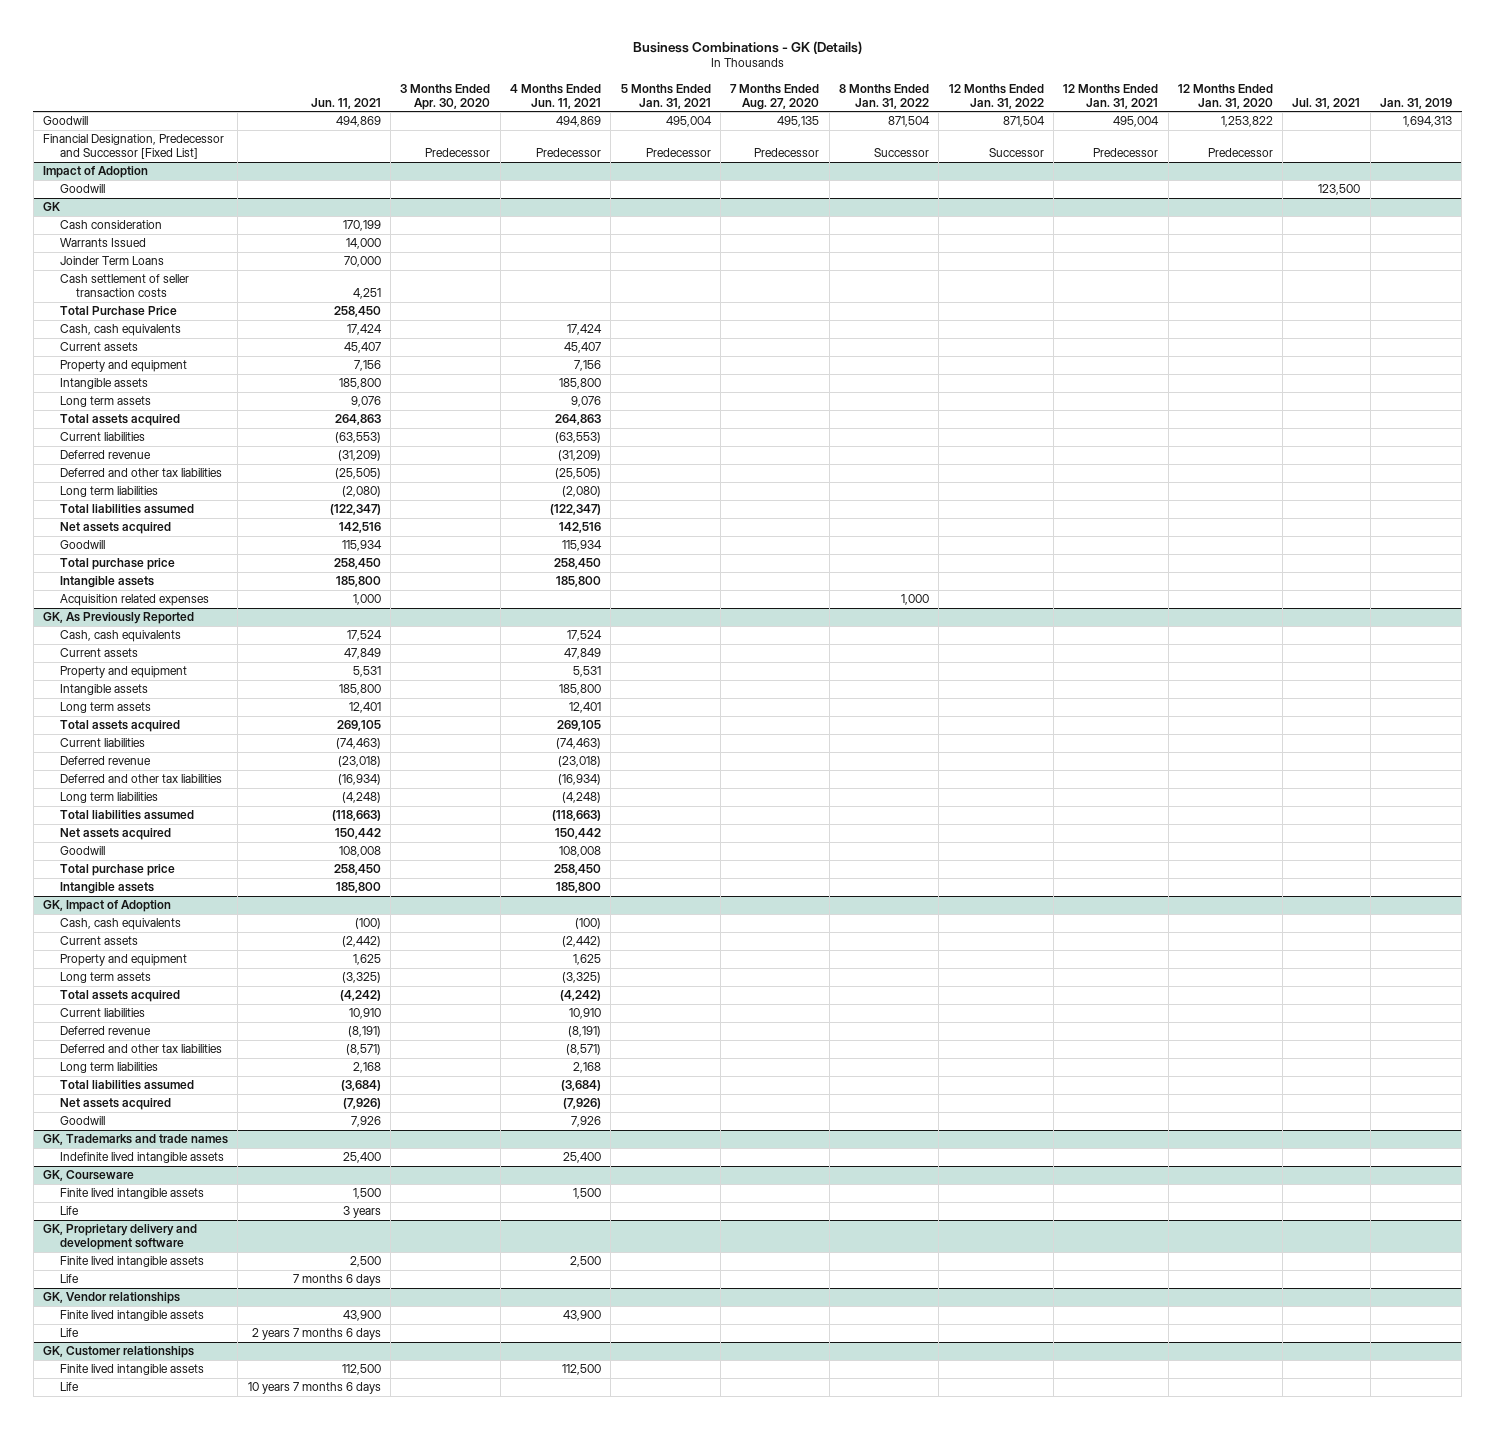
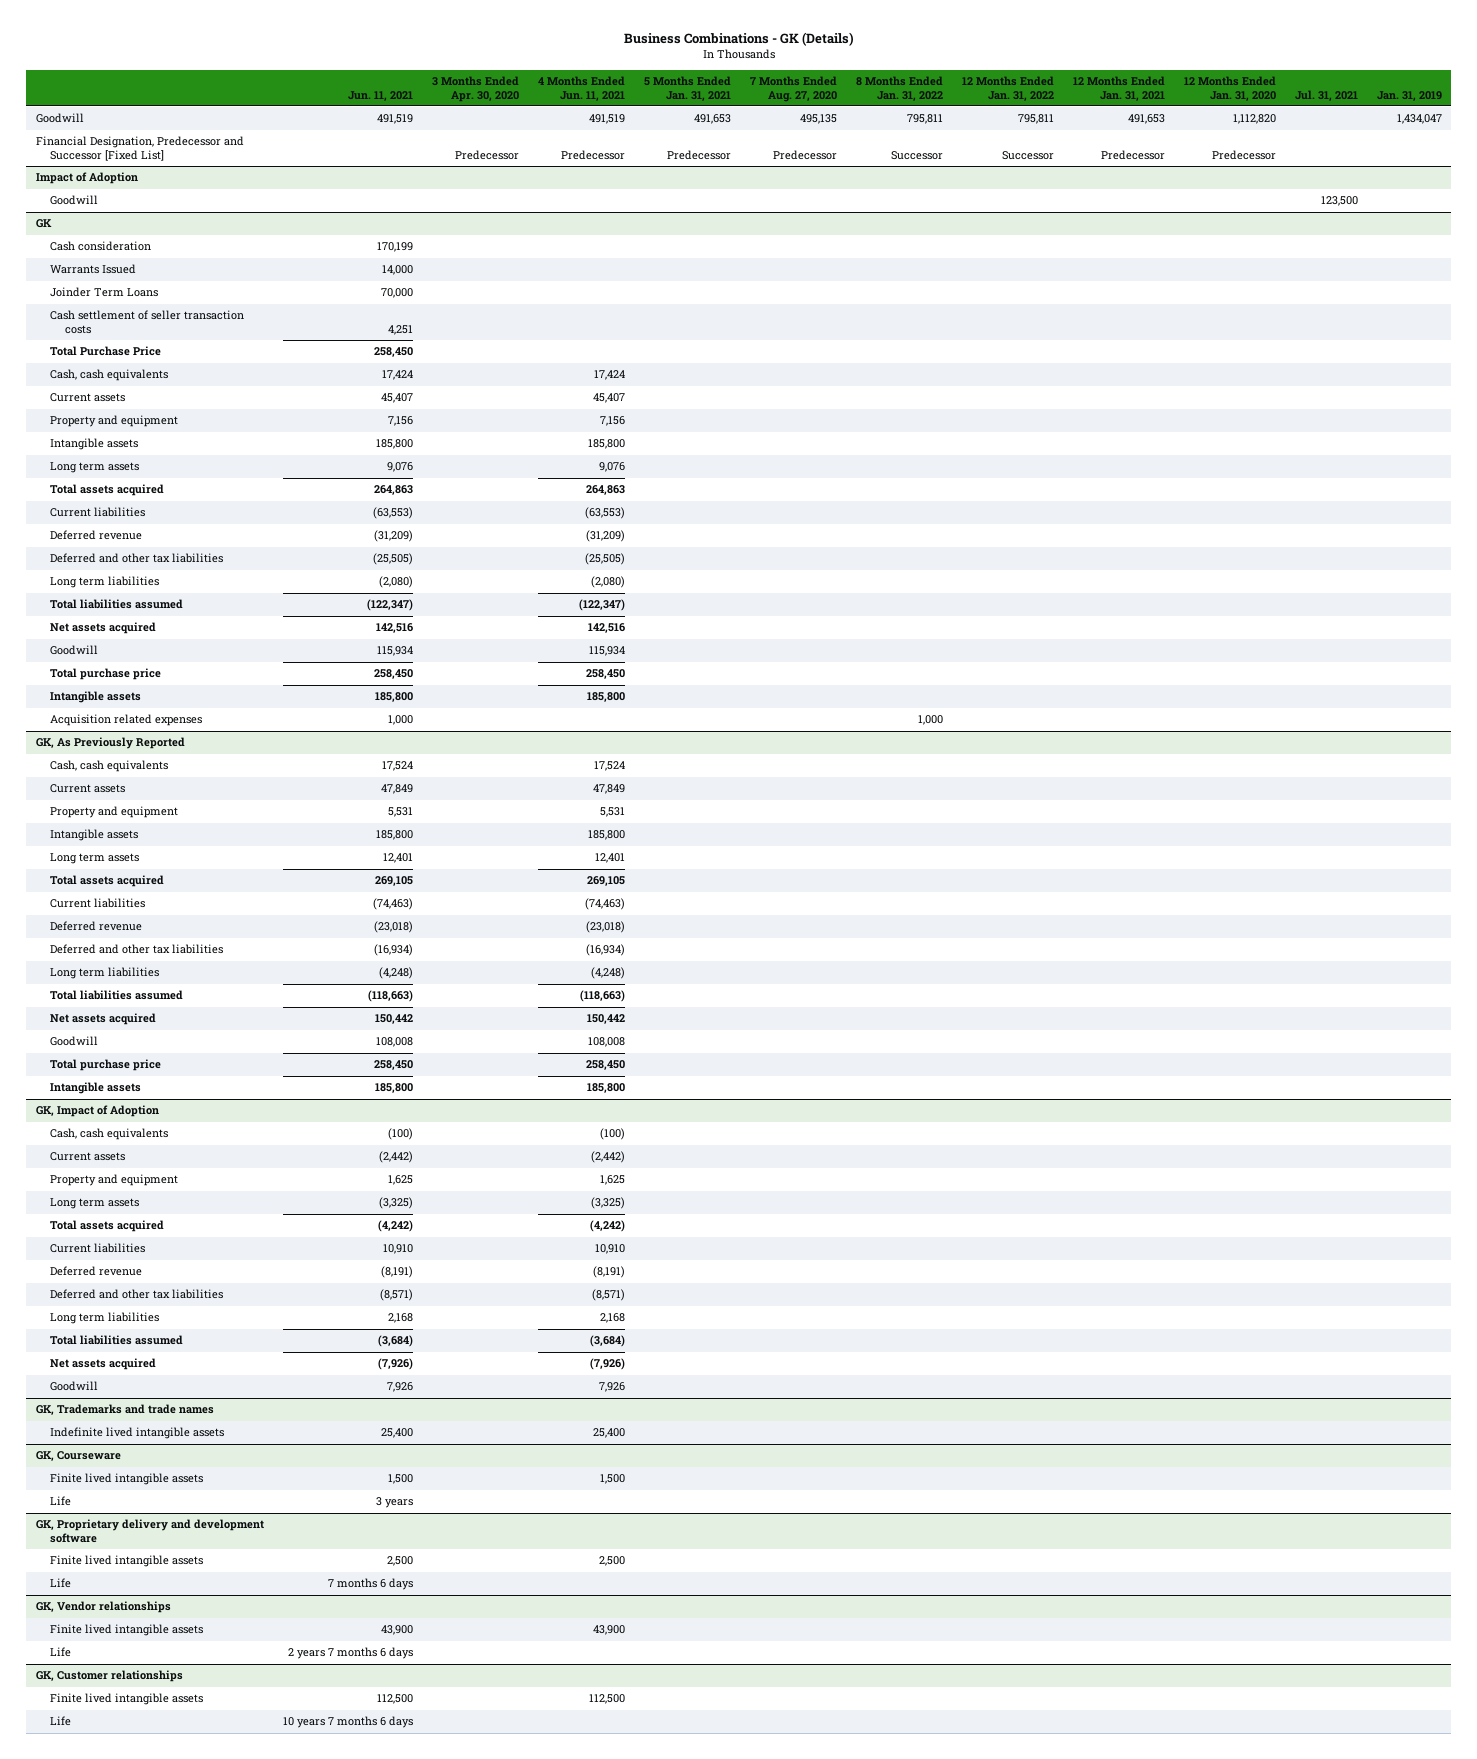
- Goodwill | 494,869 | | 494,869 | 495,004 | 495,135 | 871,504 | 871,504 | 495,004 | 1,253,822 | | 1,694,313
+ Goodwill | 491,519 | | 491,519 | 491,653 | 495,135 | 795,811 | 795,811 | 491,653 | 1,112,820 | | 1,434,047

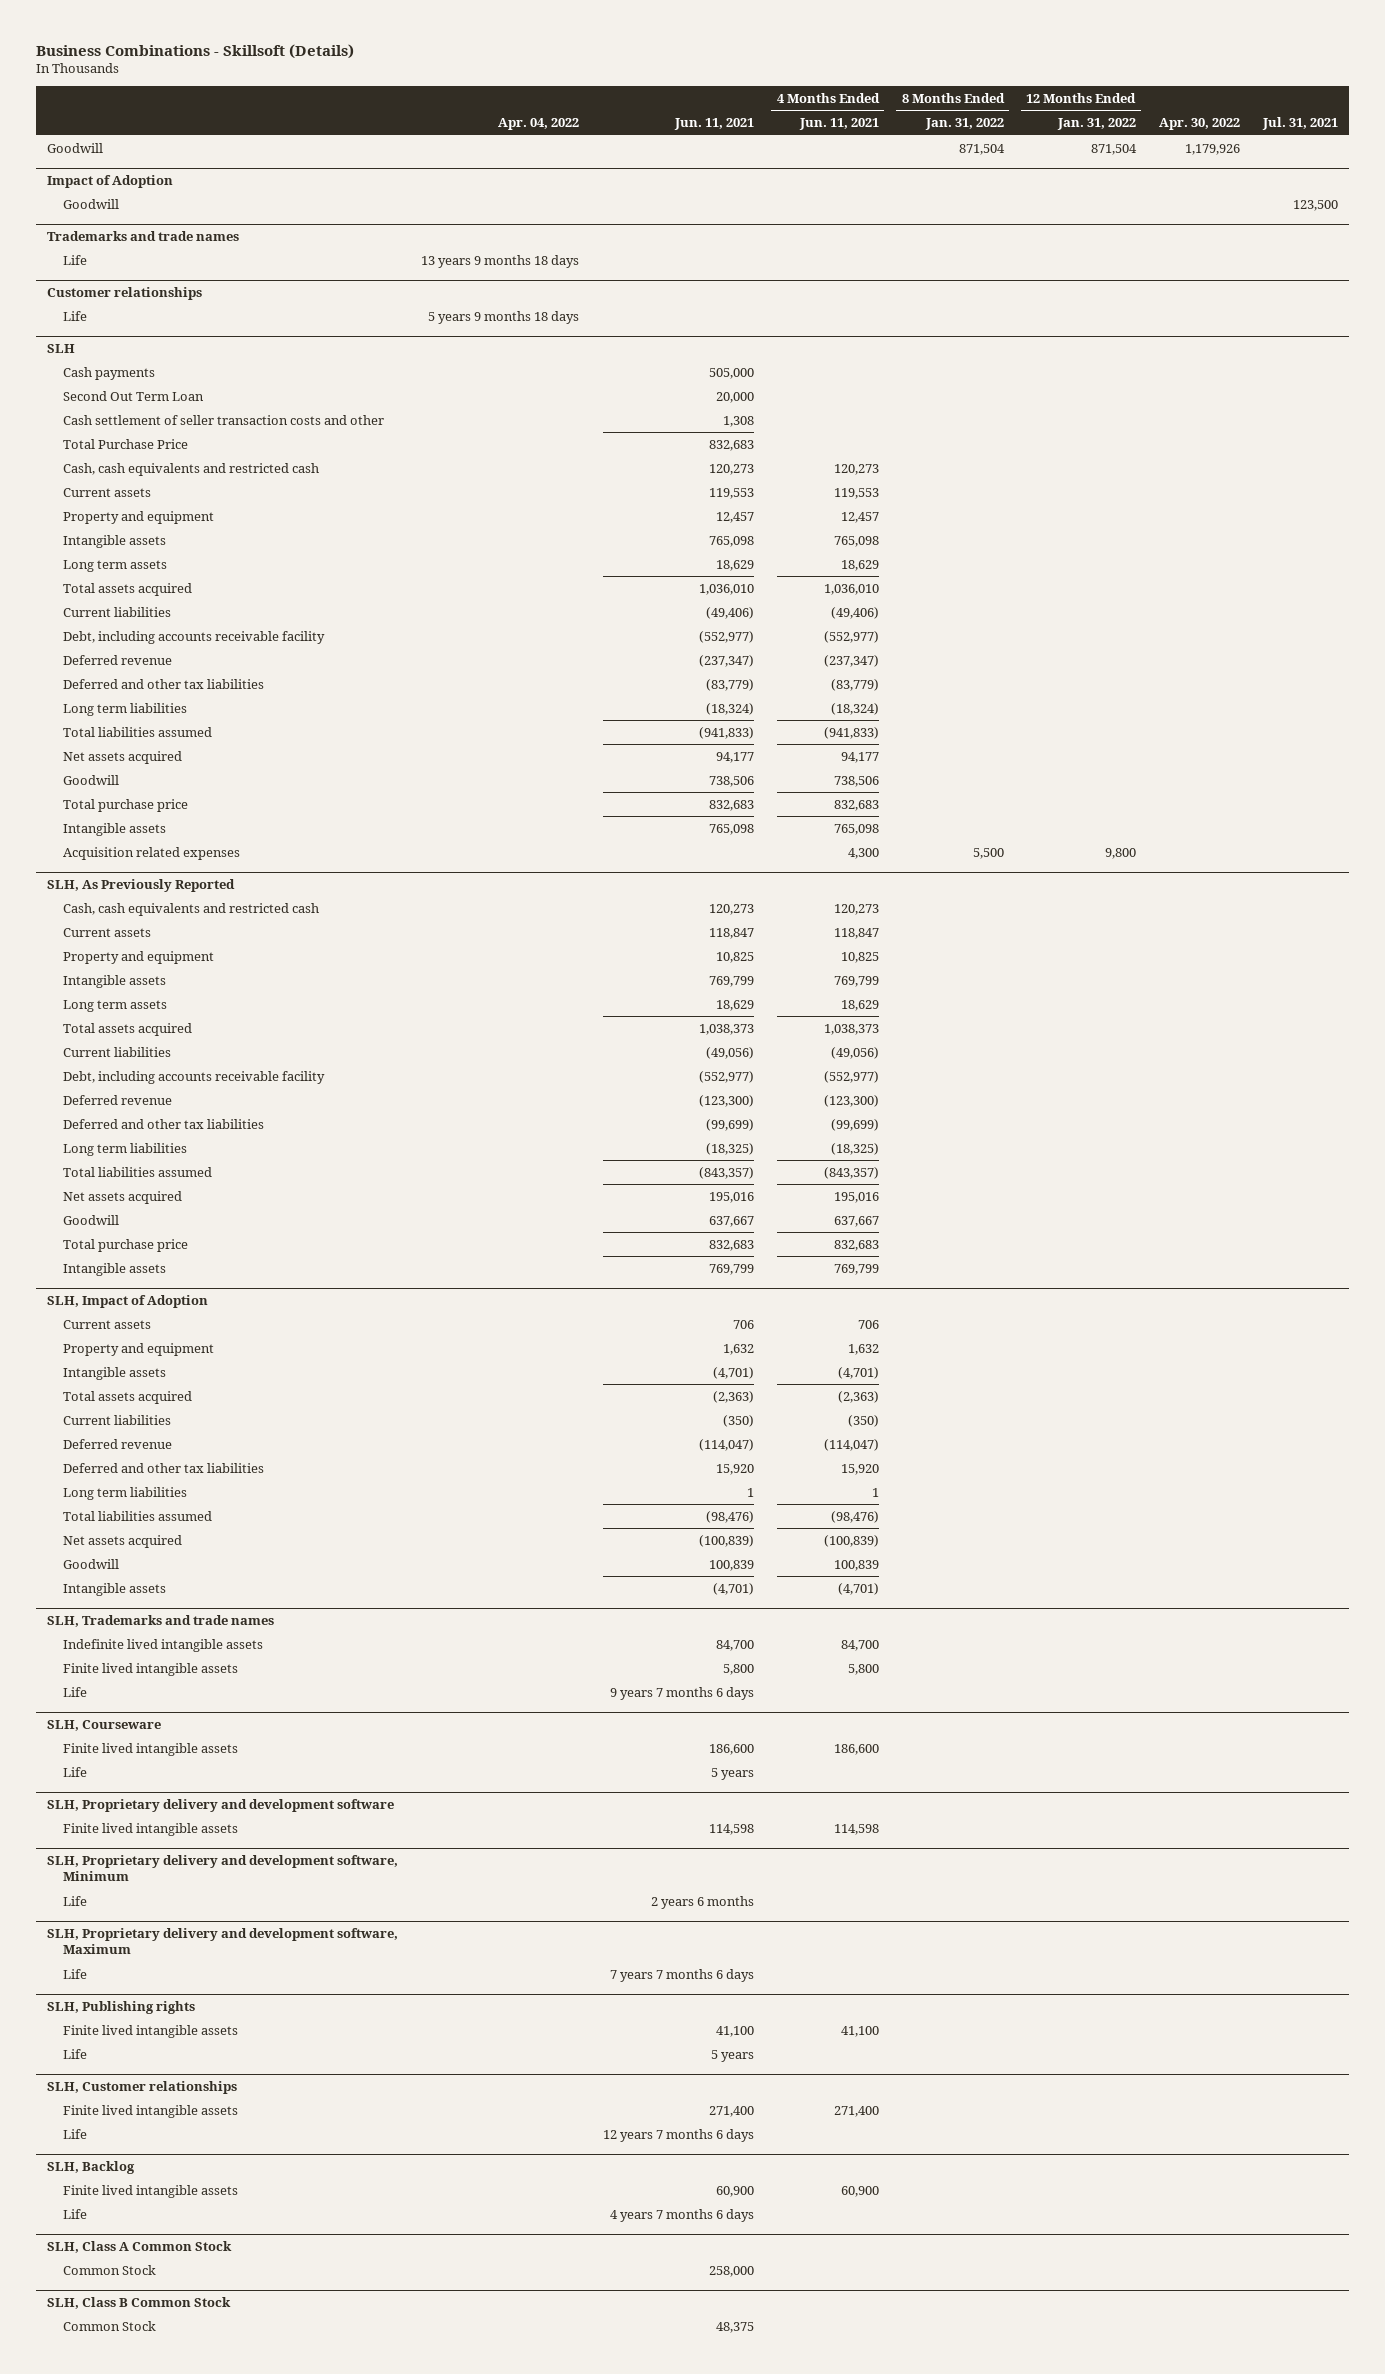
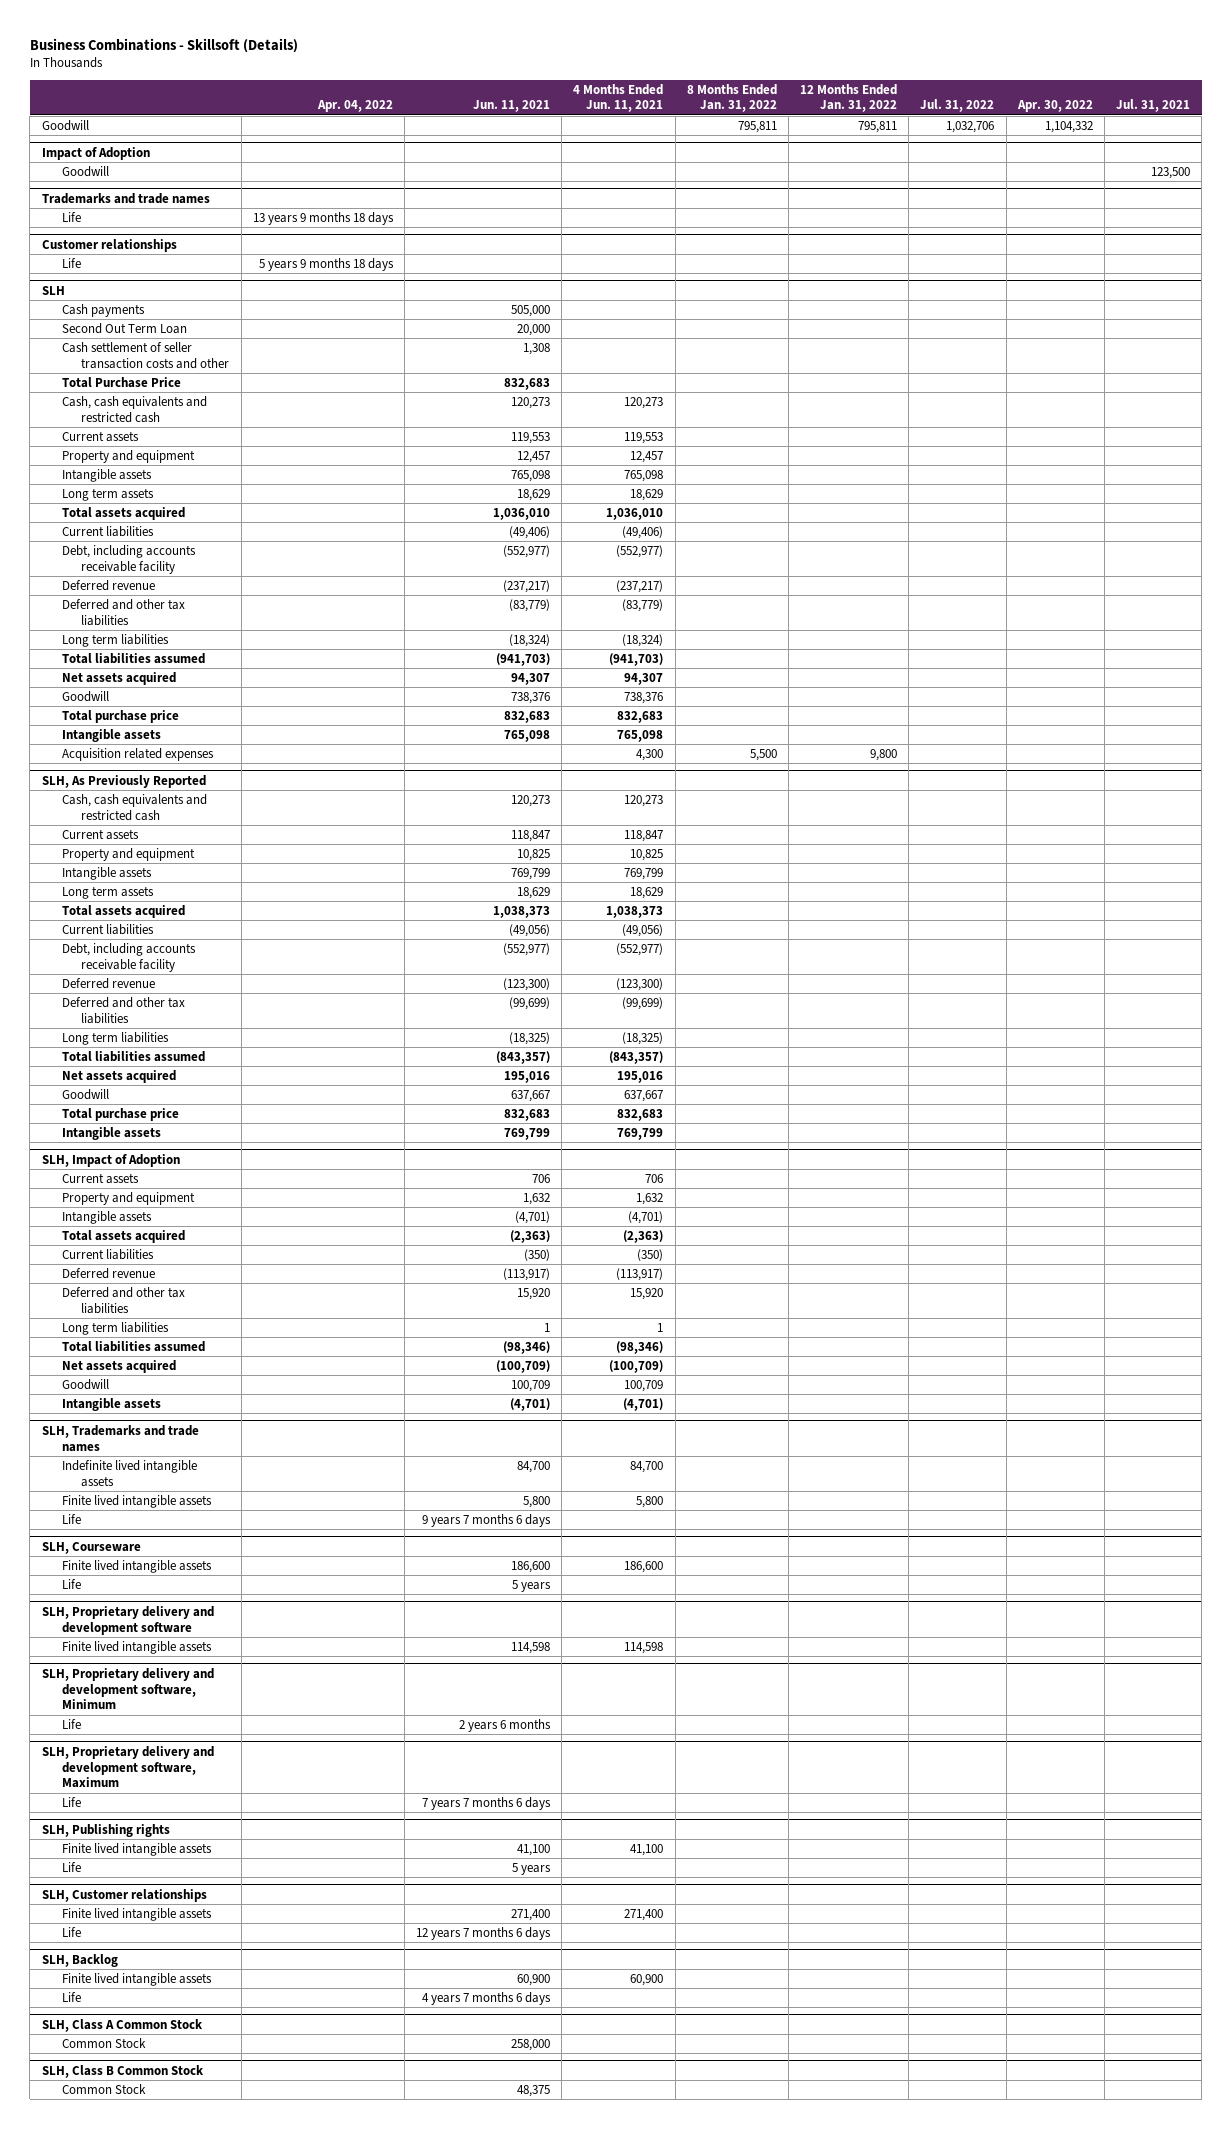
- | Apr. 04, 2022 | Jun. 11, 2021 | 4 Months Ended Jun. 11, 2021 | 8 Months Ended Jan. 31, 2022 | 12 Months Ended Jan. 31, 2022 | Apr. 30, 2022 | Jul. 31, 2021
+ | Apr. 04, 2022 | Jun. 11, 2021 | 4 Months Ended Jun. 11, 2021 | 8 Months Ended Jan. 31, 2022 | 12 Months Ended Jan. 31, 2022 | Jul. 31, 2022 | Apr. 30, 2022 | Jul. 31, 2021
- Goodwill | | | | 871,504 | 871,504 | 1,179,926 |
+ Goodwill | | | | 795,811 | 795,811 | 1,032,706 | 1,104,332 |
@ SLH
- Deferred revenue | | (237,347) | (237,347) | | | |
+ Deferred revenue | | (237,217) | (237,217) | | | | |
- Total liabilities assumed | | (941,833) | (941,833) | | | |
- Net assets acquired | | 94,177 | 94,177 | | | |
- Goodwill | | 738,506 | 738,506 | | | |
+ Total liabilities assumed | | (941,703) | (941,703) | | | | |
+ Net assets acquired | | 94,307 | 94,307 | | | | |
+ Goodwill | | 738,376 | 738,376 | | | | |
@ SLH, Impact of Adoption
- Deferred revenue | | (114,047) | (114,047) | | | |
+ Deferred revenue | | (113,917) | (113,917) | | | | |
- Total liabilities assumed | | (98,476) | (98,476) | | | |
- Net assets acquired | | (100,839) | (100,839) | | | |
- Goodwill | | 100,839 | 100,839 | | | |
+ Total liabilities assumed | | (98,346) | (98,346) | | | | |
+ Net assets acquired | | (100,709) | (100,709) | | | | |
+ Goodwill | | 100,709 | 100,709 | | | | |

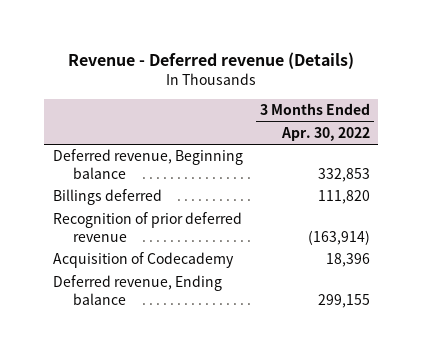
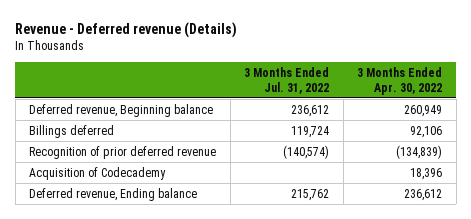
- | 3 Months Ended Apr. 30, 2022
+ | 3 Months Ended Jul. 31, 2022 | 3 Months Ended Apr. 30, 2022
- Deferred revenue, Beginning balance | 332,853
- Billings deferred | 111,820
- Recognition of prior deferred revenue | (163,914)
+ Deferred revenue, Beginning balance | 236,612 | 260,949
+ Billings deferred | 119,724 | 92,106
+ Recognition of prior deferred revenue | (140,574) | (134,839)
- Deferred revenue, Ending balance | 299,155
+ Deferred revenue, Ending balance | 215,762 | 236,612

